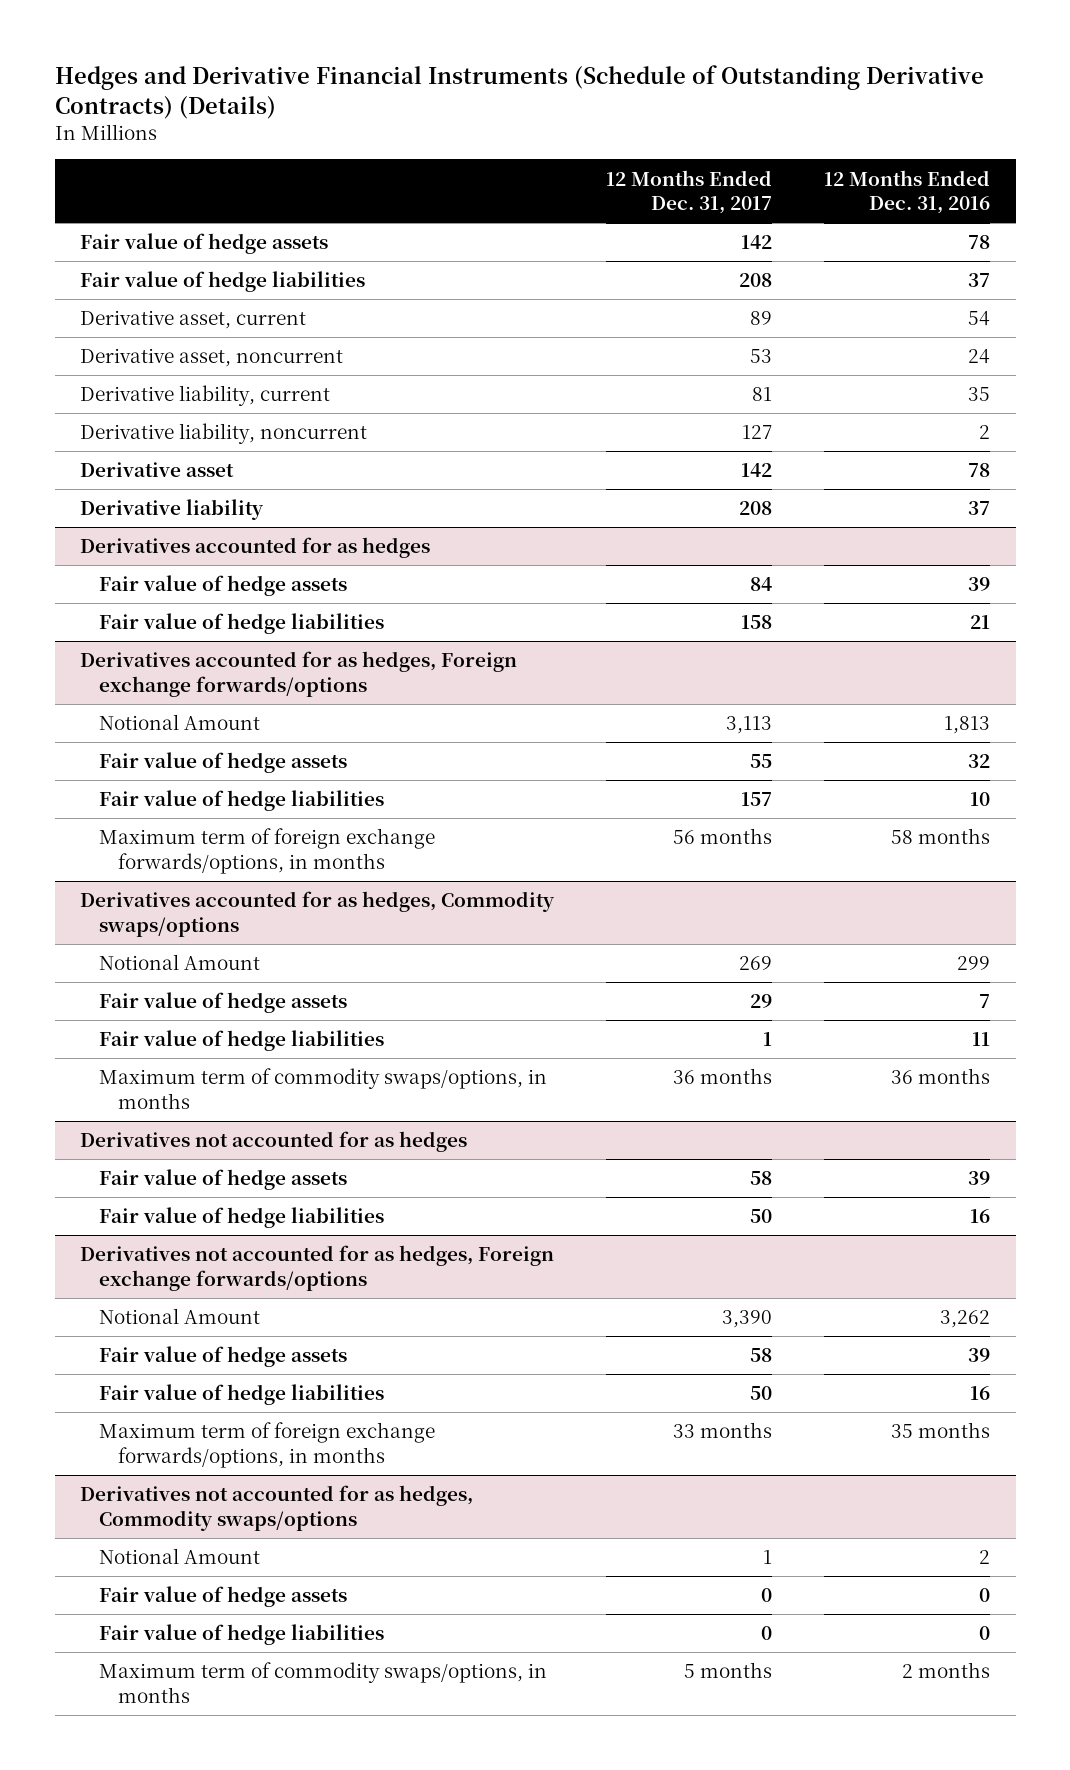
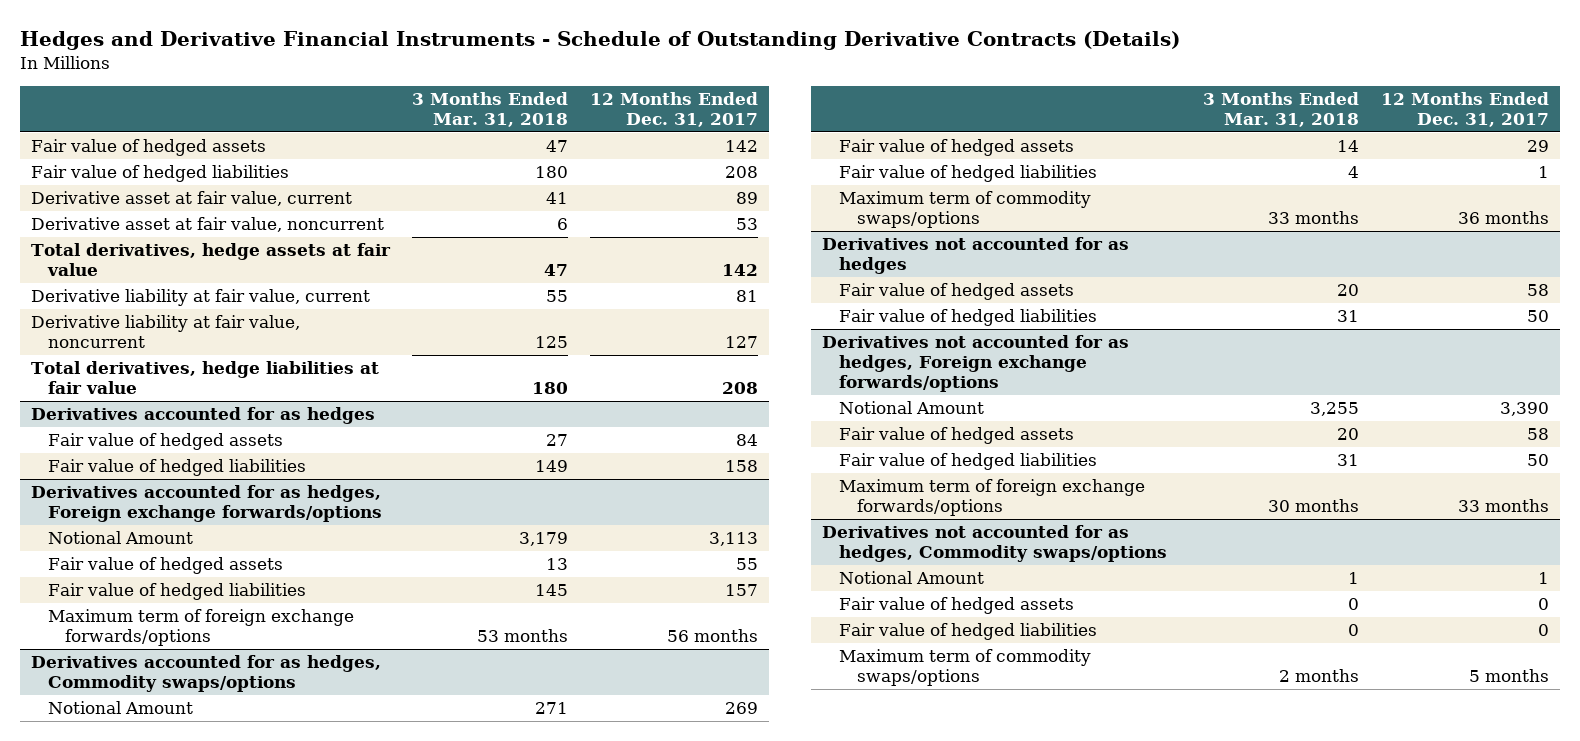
- Hedges and Derivative Financial Instruments (Schedule of Outstanding Derivative Contracts) (Details)
+ Hedges and Derivative Financial Instruments - Schedule of Outstanding Derivative Contracts (Details)
- | 12 Months Ended Dec. 31, 2017 | 12 Months Ended Dec. 31, 2016
+ | 3 Months Ended Mar. 31, 2018 | 12 Months Ended Dec. 31, 2017
- Fair value of hedge assets | 142 | 78
- Fair value of hedge liabilities | 208 | 37
- Derivative asset, current | 89 | 54
- Derivative asset, noncurrent | 53 | 24
- Derivative liability, current | 81 | 35
- Derivative liability, noncurrent | 127 | 2
- Derivative asset | 142 | 78
- Derivative liability | 208 | 37
+ Fair value of hedged assets | 47 | 142
+ Fair value of hedged liabilities | 180 | 208
+ Derivative asset at fair value, current | 41 | 89
+ Derivative asset at fair value, noncurrent | 6 | 53
+ Total derivatives, hedge assets at fair value | 47 | 142
+ Derivative liability at fair value, current | 55 | 81
+ Derivative liability at fair value, noncurrent | 125 | 127
+ Total derivatives, hedge liabilities at fair value | 180 | 208
@ Derivatives accounted for as hedges
- Fair value of hedge assets | 84 | 39
- Fair value of hedge liabilities | 158 | 21
+ Fair value of hedged assets | 27 | 84
+ Fair value of hedged liabilities | 149 | 158
@ Derivatives accounted for as hedges, Foreign exchange forwards/options
- Fair value of hedge assets | 55 | 32
- Fair value of hedge liabilities | 157 | 10
- Maximum term of foreign exchange forwards/options, in months | 56 months | 58 months
+ Fair value of hedged assets | 13 | 55
+ Fair value of hedged liabilities | 145 | 157
+ Maximum term of foreign exchange forwards/options | 53 months | 56 months
@ Derivatives accounted for as hedges, Commodity swaps/options
- Fair value of hedge assets | 29 | 7
- Fair value of hedge liabilities | 1 | 11
- Maximum term of commodity swaps/options, in months | 36 months | 36 months
+ Fair value of hedged assets | 14 | 29
+ Fair value of hedged liabilities | 4 | 1
+ Maximum term of commodity swaps/options | 33 months | 36 months
@ Derivatives not accounted for as hedges
- Fair value of hedge assets | 58 | 39
- Fair value of hedge liabilities | 50 | 16
+ Fair value of hedged assets | 20 | 58
+ Fair value of hedged liabilities | 31 | 50
@ Derivatives not accounted for as hedges, Foreign exchange forwards/options
- Fair value of hedge assets | 58 | 39
- Fair value of hedge liabilities | 50 | 16
- Maximum term of foreign exchange forwards/options, in months | 33 months | 35 months
+ Fair value of hedged assets | 20 | 58
+ Fair value of hedged liabilities | 31 | 50
+ Maximum term of foreign exchange forwards/options | 30 months | 33 months
@ Derivatives not accounted for as hedges, Commodity swaps/options
- Fair value of hedge assets | 0 | 0
- Fair value of hedge liabilities | 0 | 0
- Maximum term of commodity swaps/options, in months | 5 months | 2 months
+ Fair value of hedged assets | 0 | 0
+ Fair value of hedged liabilities | 0 | 0
+ Maximum term of commodity swaps/options | 2 months | 5 months

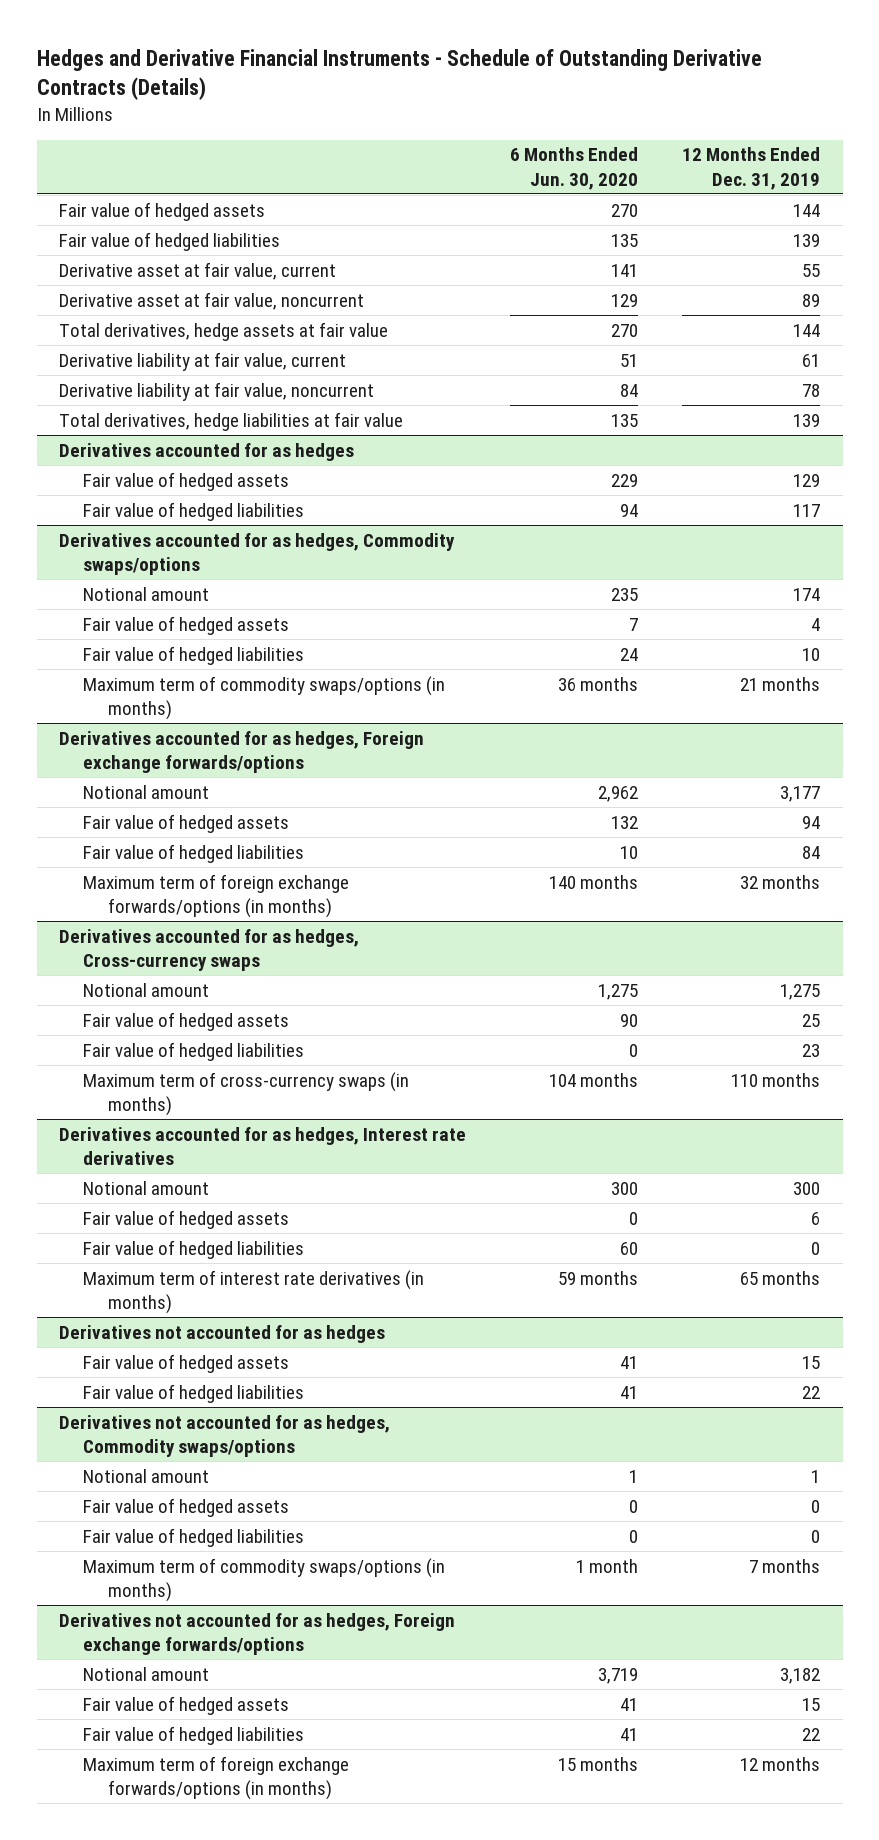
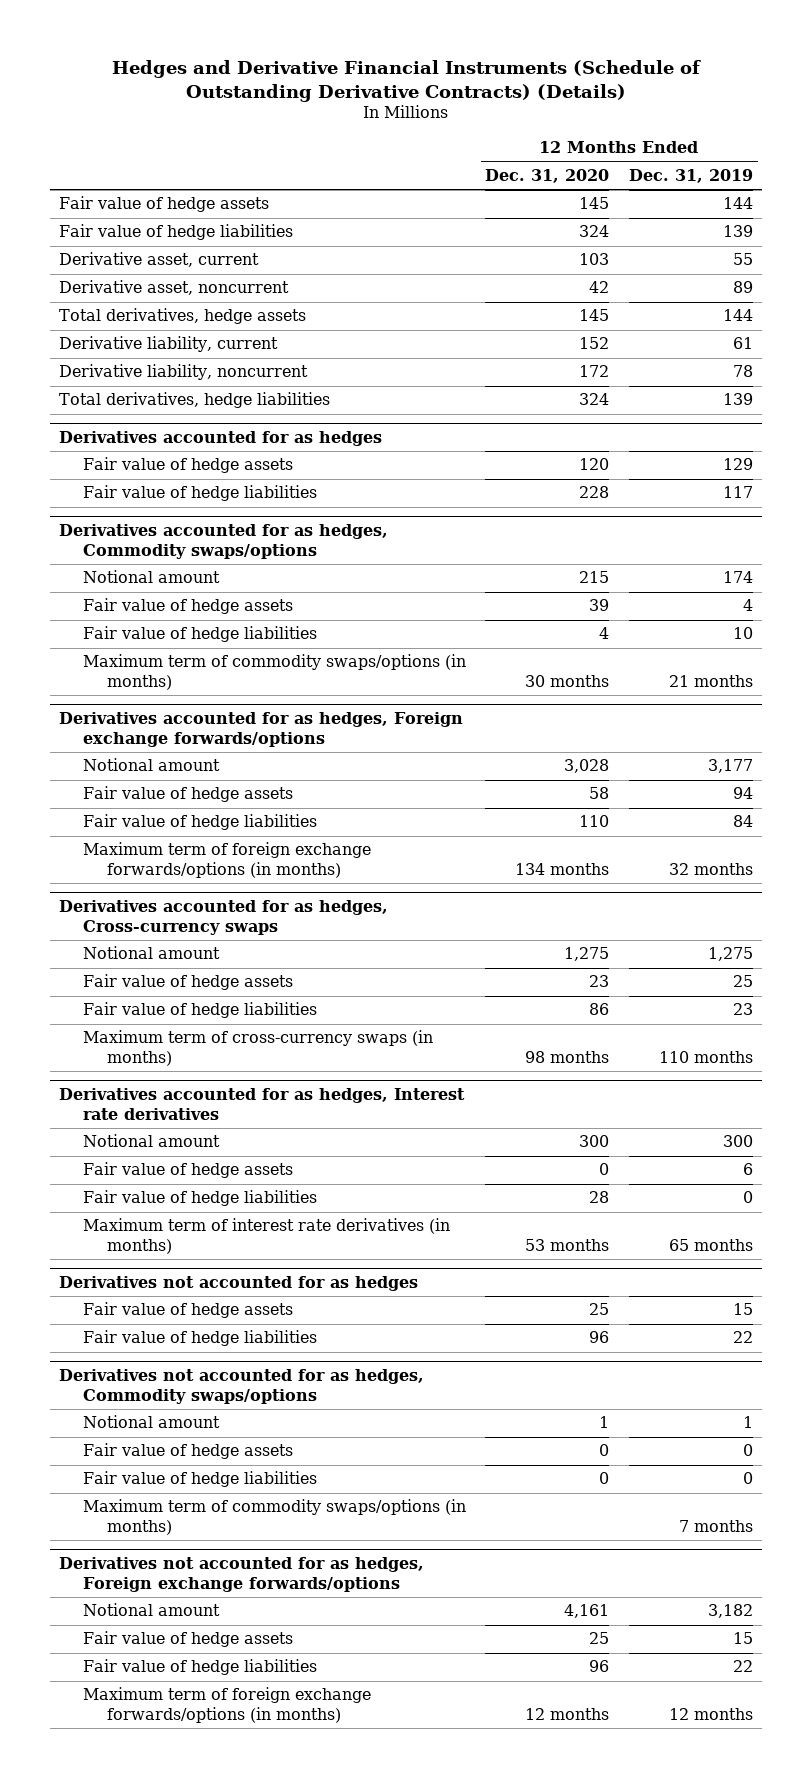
- Hedges and Derivative Financial Instruments - Schedule of Outstanding Derivative Contracts (Details)
+ Hedges and Derivative Financial Instruments (Schedule of Outstanding Derivative Contracts) (Details)
- | 6 Months Ended Jun. 30, 2020 | 12 Months Ended Dec. 31, 2019
+ | 12 Months Ended Dec. 31, 2020 | 12 Months Ended Dec. 31, 2019
- Fair value of hedged assets | 270 | 144
- Fair value of hedged liabilities | 135 | 139
- Derivative asset at fair value, current | 141 | 55
- Derivative asset at fair value, noncurrent | 129 | 89
- Total derivatives, hedge assets at fair value | 270 | 144
- Derivative liability at fair value, current | 51 | 61
- Derivative liability at fair value, noncurrent | 84 | 78
- Total derivatives, hedge liabilities at fair value | 135 | 139
+ Fair value of hedge assets | 145 | 144
+ Fair value of hedge liabilities | 324 | 139
+ Derivative asset, current | 103 | 55
+ Derivative asset, noncurrent | 42 | 89
+ Total derivatives, hedge assets | 145 | 144
+ Derivative liability, current | 152 | 61
+ Derivative liability, noncurrent | 172 | 78
+ Total derivatives, hedge liabilities | 324 | 139
@ Derivatives accounted for as hedges
- Fair value of hedged assets | 229 | 129
- Fair value of hedged liabilities | 94 | 117
+ Fair value of hedge assets | 120 | 129
+ Fair value of hedge liabilities | 228 | 117
@ Derivatives accounted for as hedges, Commodity swaps/options
- Fair value of hedged assets | 7 | 4
- Fair value of hedged liabilities | 24 | 10
+ Fair value of hedge assets | 39 | 4
+ Fair value of hedge liabilities | 4 | 10
@ Derivatives accounted for as hedges, Foreign exchange forwards/options
- Fair value of hedged assets | 132 | 94
- Fair value of hedged liabilities | 10 | 84
+ Fair value of hedge assets | 58 | 94
+ Fair value of hedge liabilities | 110 | 84
@ Derivatives accounted for as hedges, Cross-currency swaps
- Fair value of hedged assets | 90 | 25
- Fair value of hedged liabilities | 0 | 23
+ Fair value of hedge assets | 23 | 25
+ Fair value of hedge liabilities | 86 | 23
@ Derivatives accounted for as hedges, Interest rate derivatives
- Fair value of hedged assets | 0 | 6
- Fair value of hedged liabilities | 60 | 0
+ Fair value of hedge assets | 0 | 6
+ Fair value of hedge liabilities | 28 | 0
@ Derivatives not accounted for as hedges
- Fair value of hedged assets | 41 | 15
- Fair value of hedged liabilities | 41 | 22
+ Fair value of hedge assets | 25 | 15
+ Fair value of hedge liabilities | 96 | 22
@ Derivatives not accounted for as hedges, Commodity swaps/options
- Fair value of hedged assets | 0 | 0
- Fair value of hedged liabilities | 0 | 0
+ Fair value of hedge assets | 0 | 0
+ Fair value of hedge liabilities | 0 | 0
@ Derivatives not accounted for as hedges, Foreign exchange forwards/options
- Fair value of hedged assets | 41 | 15
- Fair value of hedged liabilities | 41 | 22
+ Fair value of hedge assets | 25 | 15
+ Fair value of hedge liabilities | 96 | 22

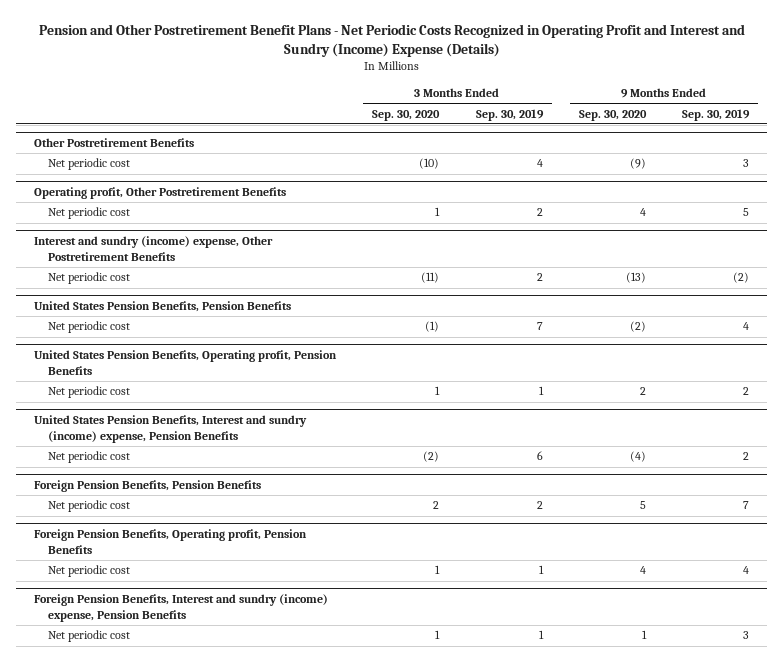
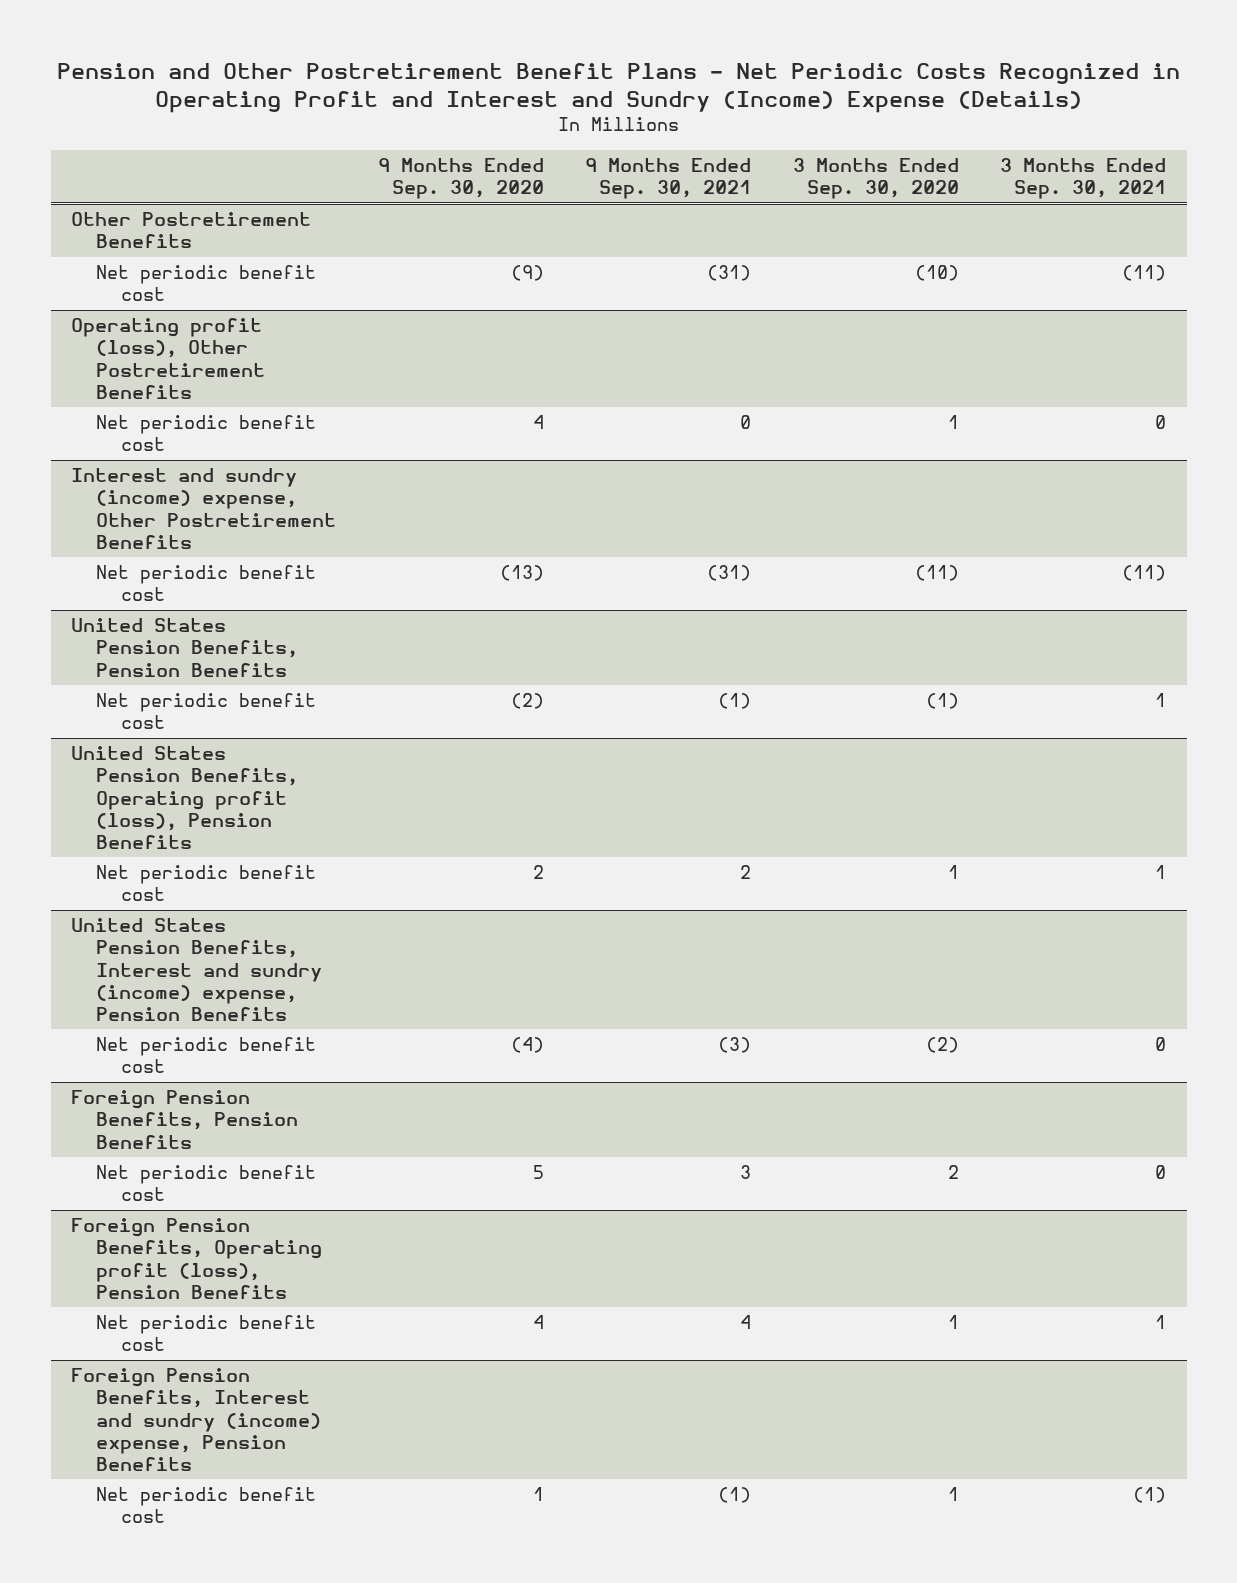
- | 3 Months Ended Sep. 30, 2020 | 3 Months Ended Sep. 30, 2019 | 9 Months Ended Sep. 30, 2020 | 9 Months Ended Sep. 30, 2019
+ | 9 Months Ended Sep. 30, 2020 | 9 Months Ended Sep. 30, 2021 | 3 Months Ended Sep. 30, 2020 | 3 Months Ended Sep. 30, 2021
@ Other Postretirement Benefits
- Net periodic cost | (10) | 4 | (9) | 3
- Operating profit, Other Postretirement Benefits
- Net periodic cost | 1 | 2 | 4 | 5
@ Other Postretirement Benefits
+ Net periodic benefit cost | (9) | (31) | (10) | (11)
+ Operating profit (loss), Other Postretirement Benefits
+ Net periodic benefit cost | 4 | 0 | 1 | 0
@ Interest and sundry (income) expense, Other Postretirement Benefits
- Net periodic cost | (11) | 2 | (13) | (2)
+ Net periodic benefit cost | (13) | (31) | (11) | (11)
@ United States Pension Benefits, Pension Benefits
- Net periodic cost | (1) | 7 | (2) | 4
- United States Pension Benefits, Operating profit, Pension Benefits
- Net periodic cost | 1 | 1 | 2 | 2
@ United States Pension Benefits, Pension Benefits
+ Net periodic benefit cost | (2) | (1) | (1) | 1
+ United States Pension Benefits, Operating profit (loss), Pension Benefits
+ Net periodic benefit cost | 2 | 2 | 1 | 1
@ United States Pension Benefits, Interest and sundry (income) expense, Pension Benefits
- Net periodic cost | (2) | 6 | (4) | 2
+ Net periodic benefit cost | (4) | (3) | (2) | 0
@ Foreign Pension Benefits, Pension Benefits
- Net periodic cost | 2 | 2 | 5 | 7
- Foreign Pension Benefits, Operating profit, Pension Benefits
- Net periodic cost | 1 | 1 | 4 | 4
@ Foreign Pension Benefits, Pension Benefits
+ Net periodic benefit cost | 5 | 3 | 2 | 0
+ Foreign Pension Benefits, Operating profit (loss), Pension Benefits
+ Net periodic benefit cost | 4 | 4 | 1 | 1
@ Foreign Pension Benefits, Interest and sundry (income) expense, Pension Benefits
- Net periodic cost | 1 | 1 | 1 | 3
+ Net periodic benefit cost | 1 | (1) | 1 | (1)

